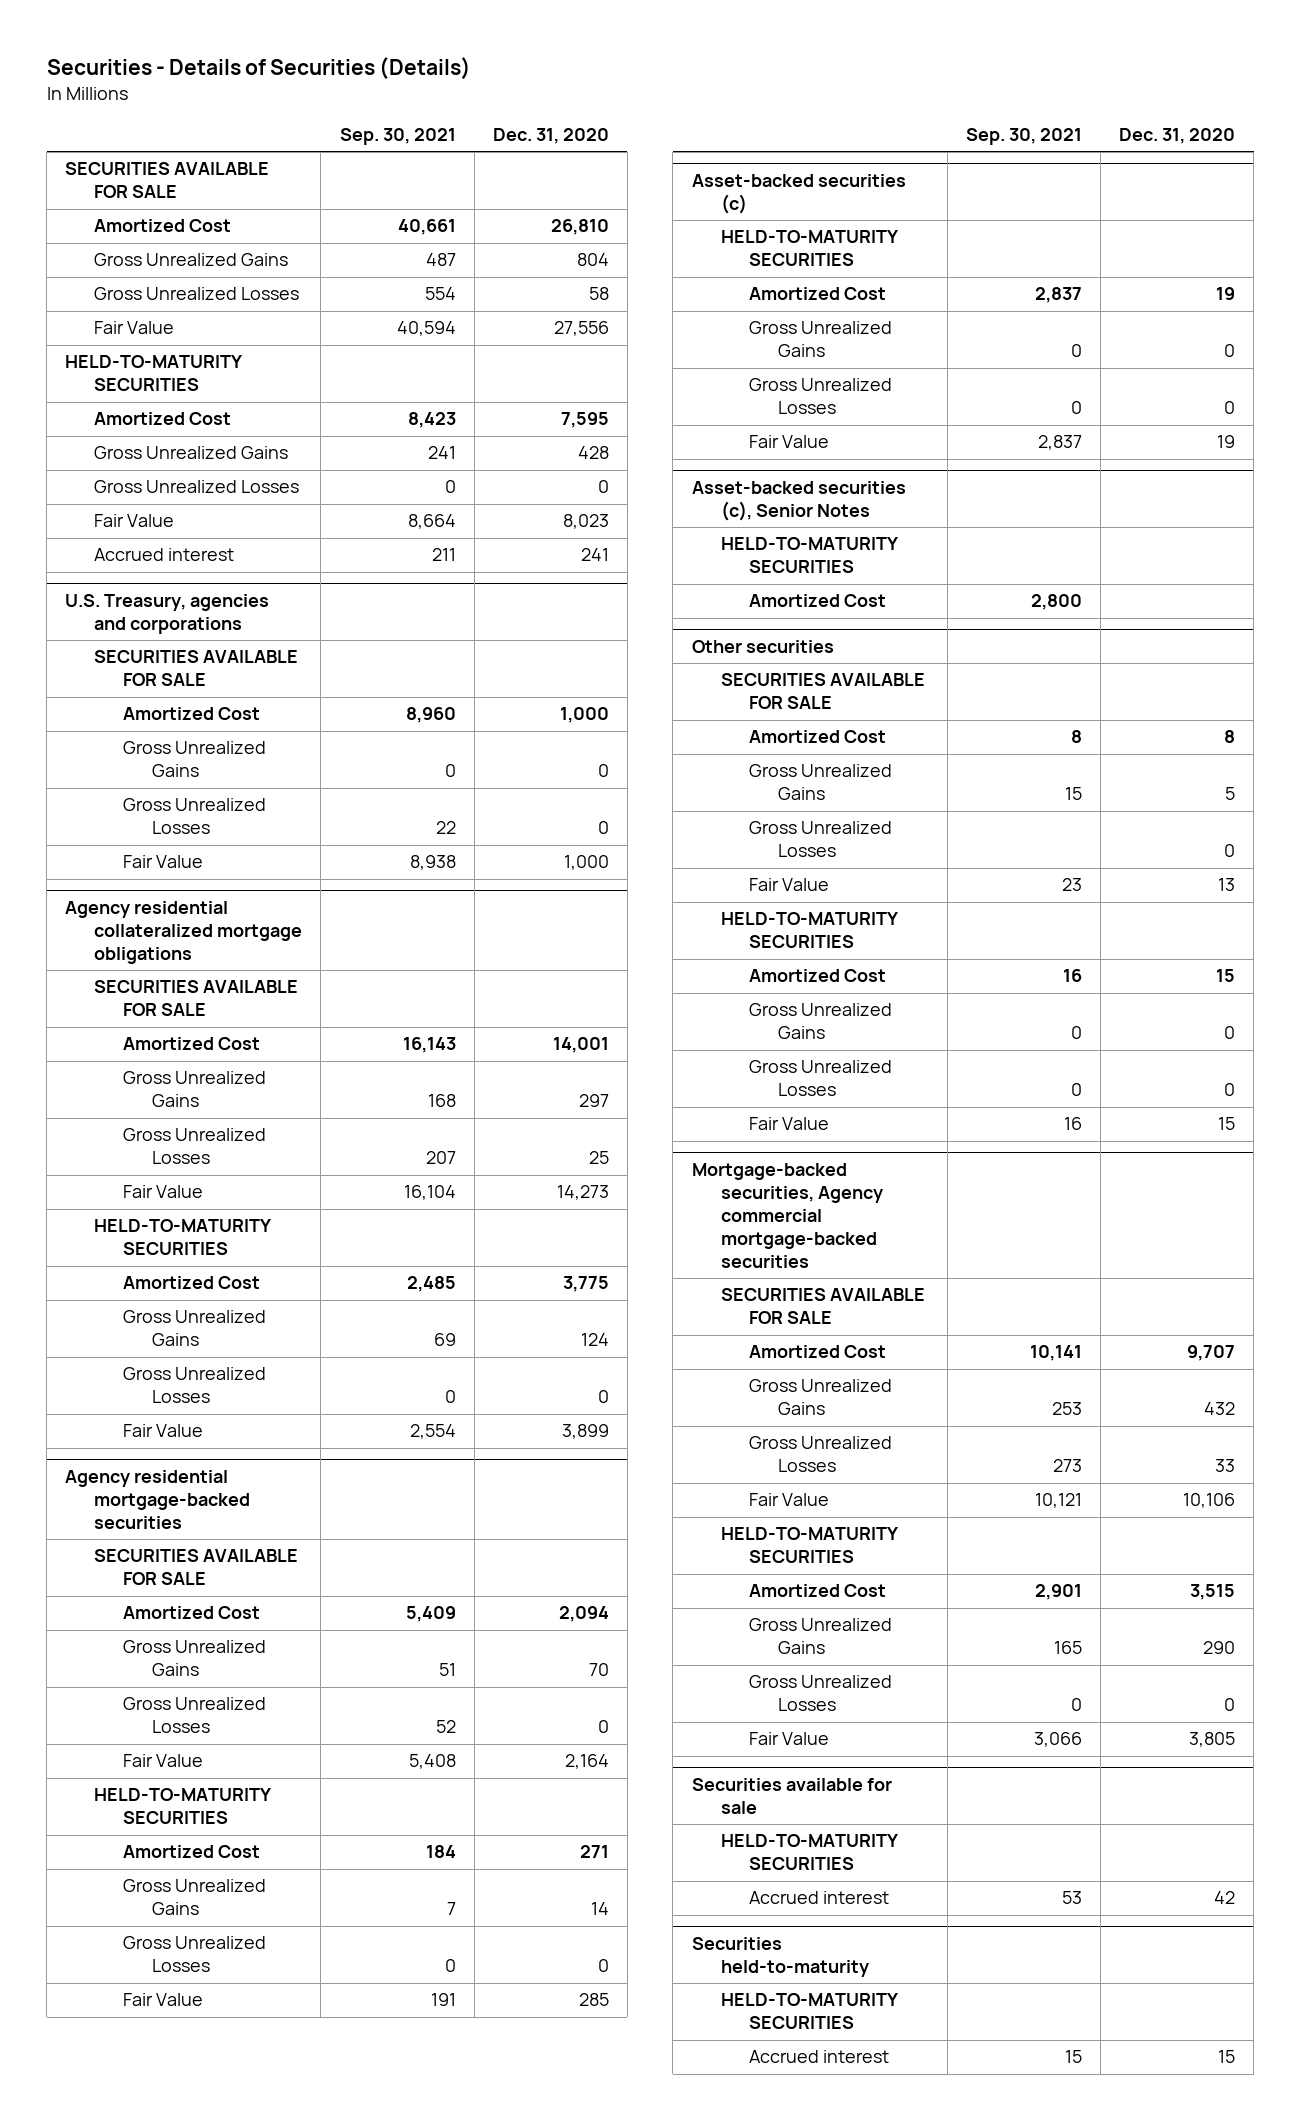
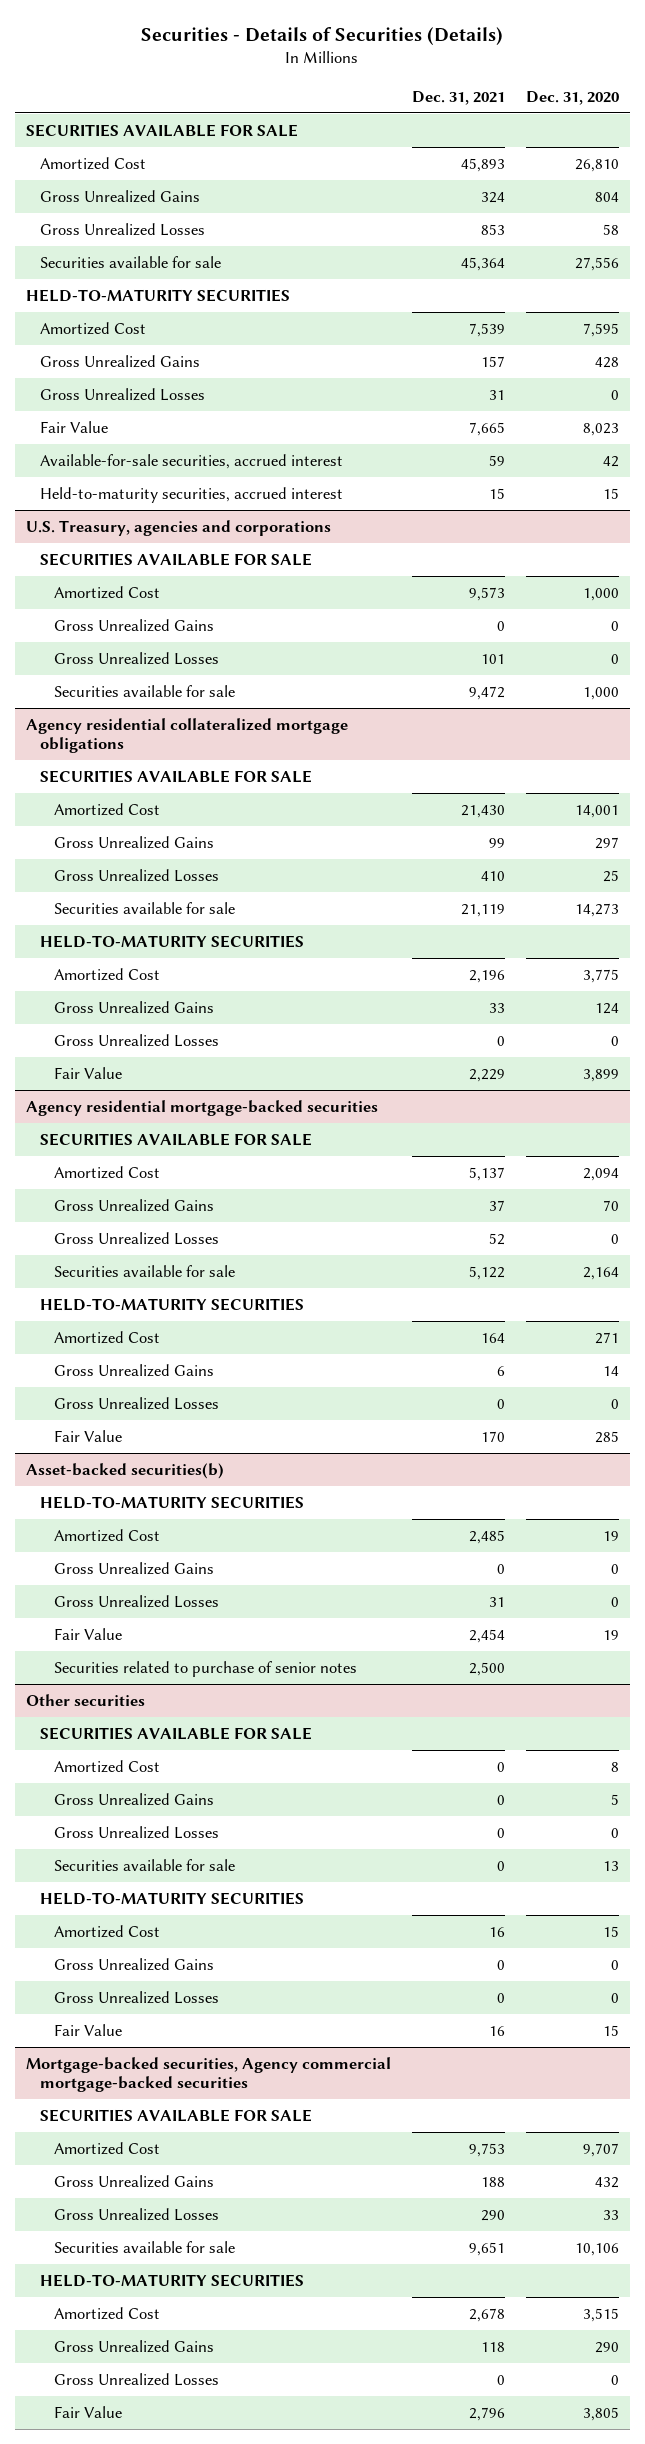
- | Sep. 30, 2021 | Dec. 31, 2020
+ | Dec. 31, 2021 | Dec. 31, 2020
- Fair Value | 40,594 | 27,556
+ Securities available for sale | 45,364 | 27,556
- Accrued interest | 211 | 241
+ Available-for-sale securities, accrued interest | 59 | 42
+ Held-to-maturity securities, accrued interest | 15 | 15
@ U.S. Treasury, agencies and corporations
- Fair Value | 8,938 | 1,000
+ Securities available for sale | 9,472 | 1,000
@ Agency residential collateralized mortgage obligations
- Fair Value | 16,104 | 14,273
+ Securities available for sale | 21,119 | 14,273
@ Agency residential mortgage-backed securities
- Fair Value | 5,408 | 2,164
+ Securities available for sale | 5,122 | 2,164
- Asset-backed securities (c)
+ Asset-backed securities(b)
- Asset-backed securities (c), Senior Notes
- HELD-TO-MATURITY SECURITIES
- Amortized Cost | 2,800 |
+ Securities related to purchase of senior notes | 2,500 |
@ Other securities
- Fair Value | 23 | 13
+ Securities available for sale | 0 | 13
@ Mortgage-backed securities, Agency commercial mortgage-backed securities
- Fair Value | 10,121 | 10,106
+ Securities available for sale | 9,651 | 10,106
- Securities available for sale
- HELD-TO-MATURITY SECURITIES
- Accrued interest | 53 | 42
- Securities held-to-maturity
- HELD-TO-MATURITY SECURITIES
- Accrued interest | 15 | 15

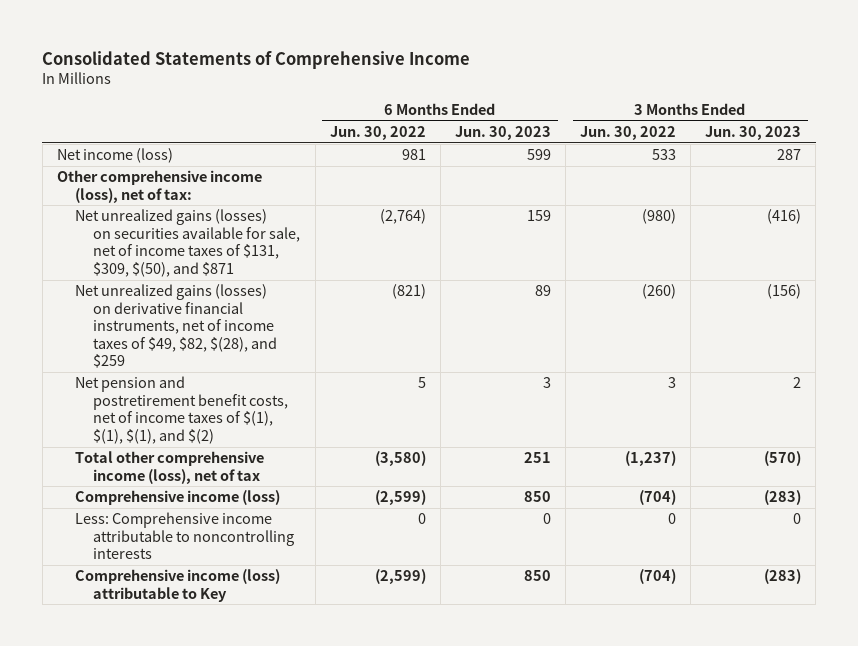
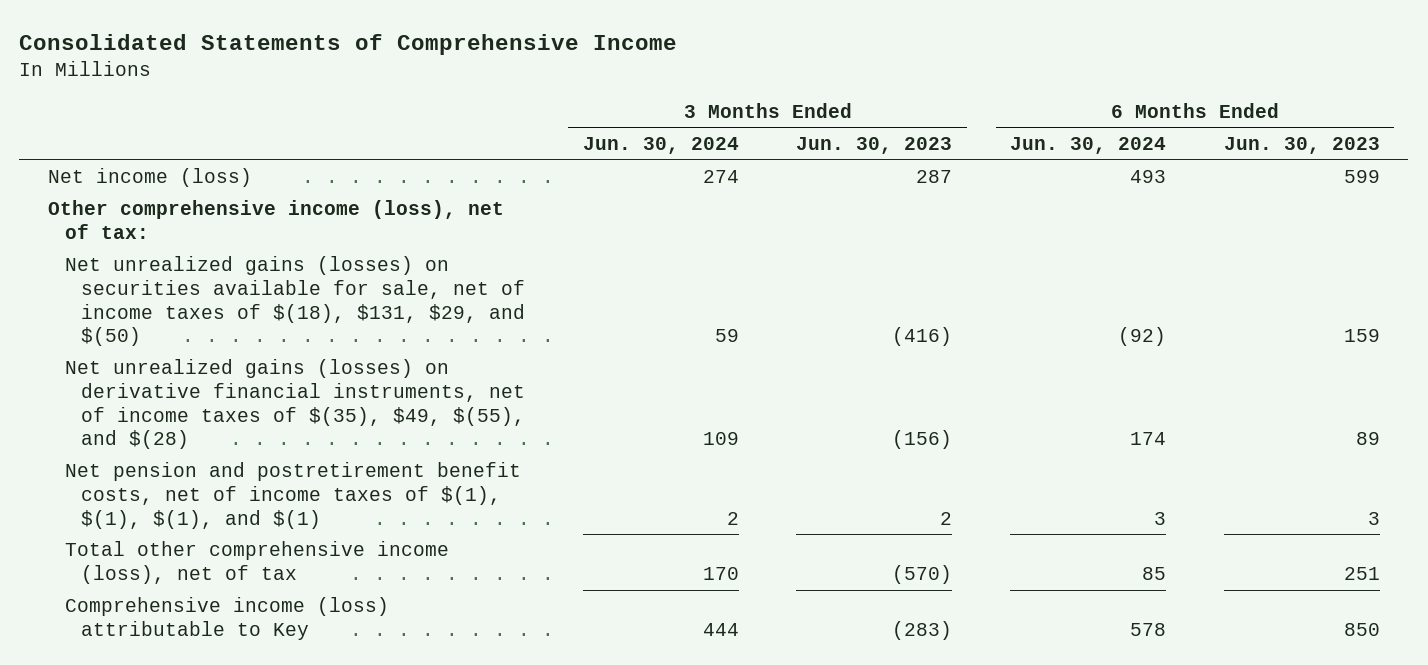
- | 6 Months Ended Jun. 30, 2022 | 6 Months Ended Jun. 30, 2023 | 3 Months Ended Jun. 30, 2022 | 3 Months Ended Jun. 30, 2023
+ | 3 Months Ended Jun. 30, 2024 | 3 Months Ended Jun. 30, 2023 | 6 Months Ended Jun. 30, 2024 | 6 Months Ended Jun. 30, 2023
- Net unrealized gains (losses) on securities available for sale, net of income taxes of $131, $309, $(50), and $871 | (2,764) | 159 | (980) | (416)
- Net unrealized gains (losses) on derivative financial instruments, net of income taxes of $49, $82, $(28), and $259 | (821) | 89 | (260) | (156)
- Net pension and postretirement benefit costs, net of income taxes of $(1), $(1), $(1), and $(2) | 5 | 3 | 3 | 2
+ Net unrealized gains (losses) on securities available for sale, net of income taxes of $(18), $131, $29, and $(50) | 59 | (416) | (92) | 159
+ Net unrealized gains (losses) on derivative financial instruments, net of income taxes of $(35), $49, $(55), and $(28) | 109 | (156) | 174 | 89
+ Net pension and postretirement benefit costs, net of income taxes of $(1), $(1), $(1), and $(1) | 2 | 2 | 3 | 3
- Comprehensive income (loss) | (2,599) | 850 | (704) | (283)
- Less: Comprehensive income attributable to noncontrolling interests | 0 | 0 | 0 | 0

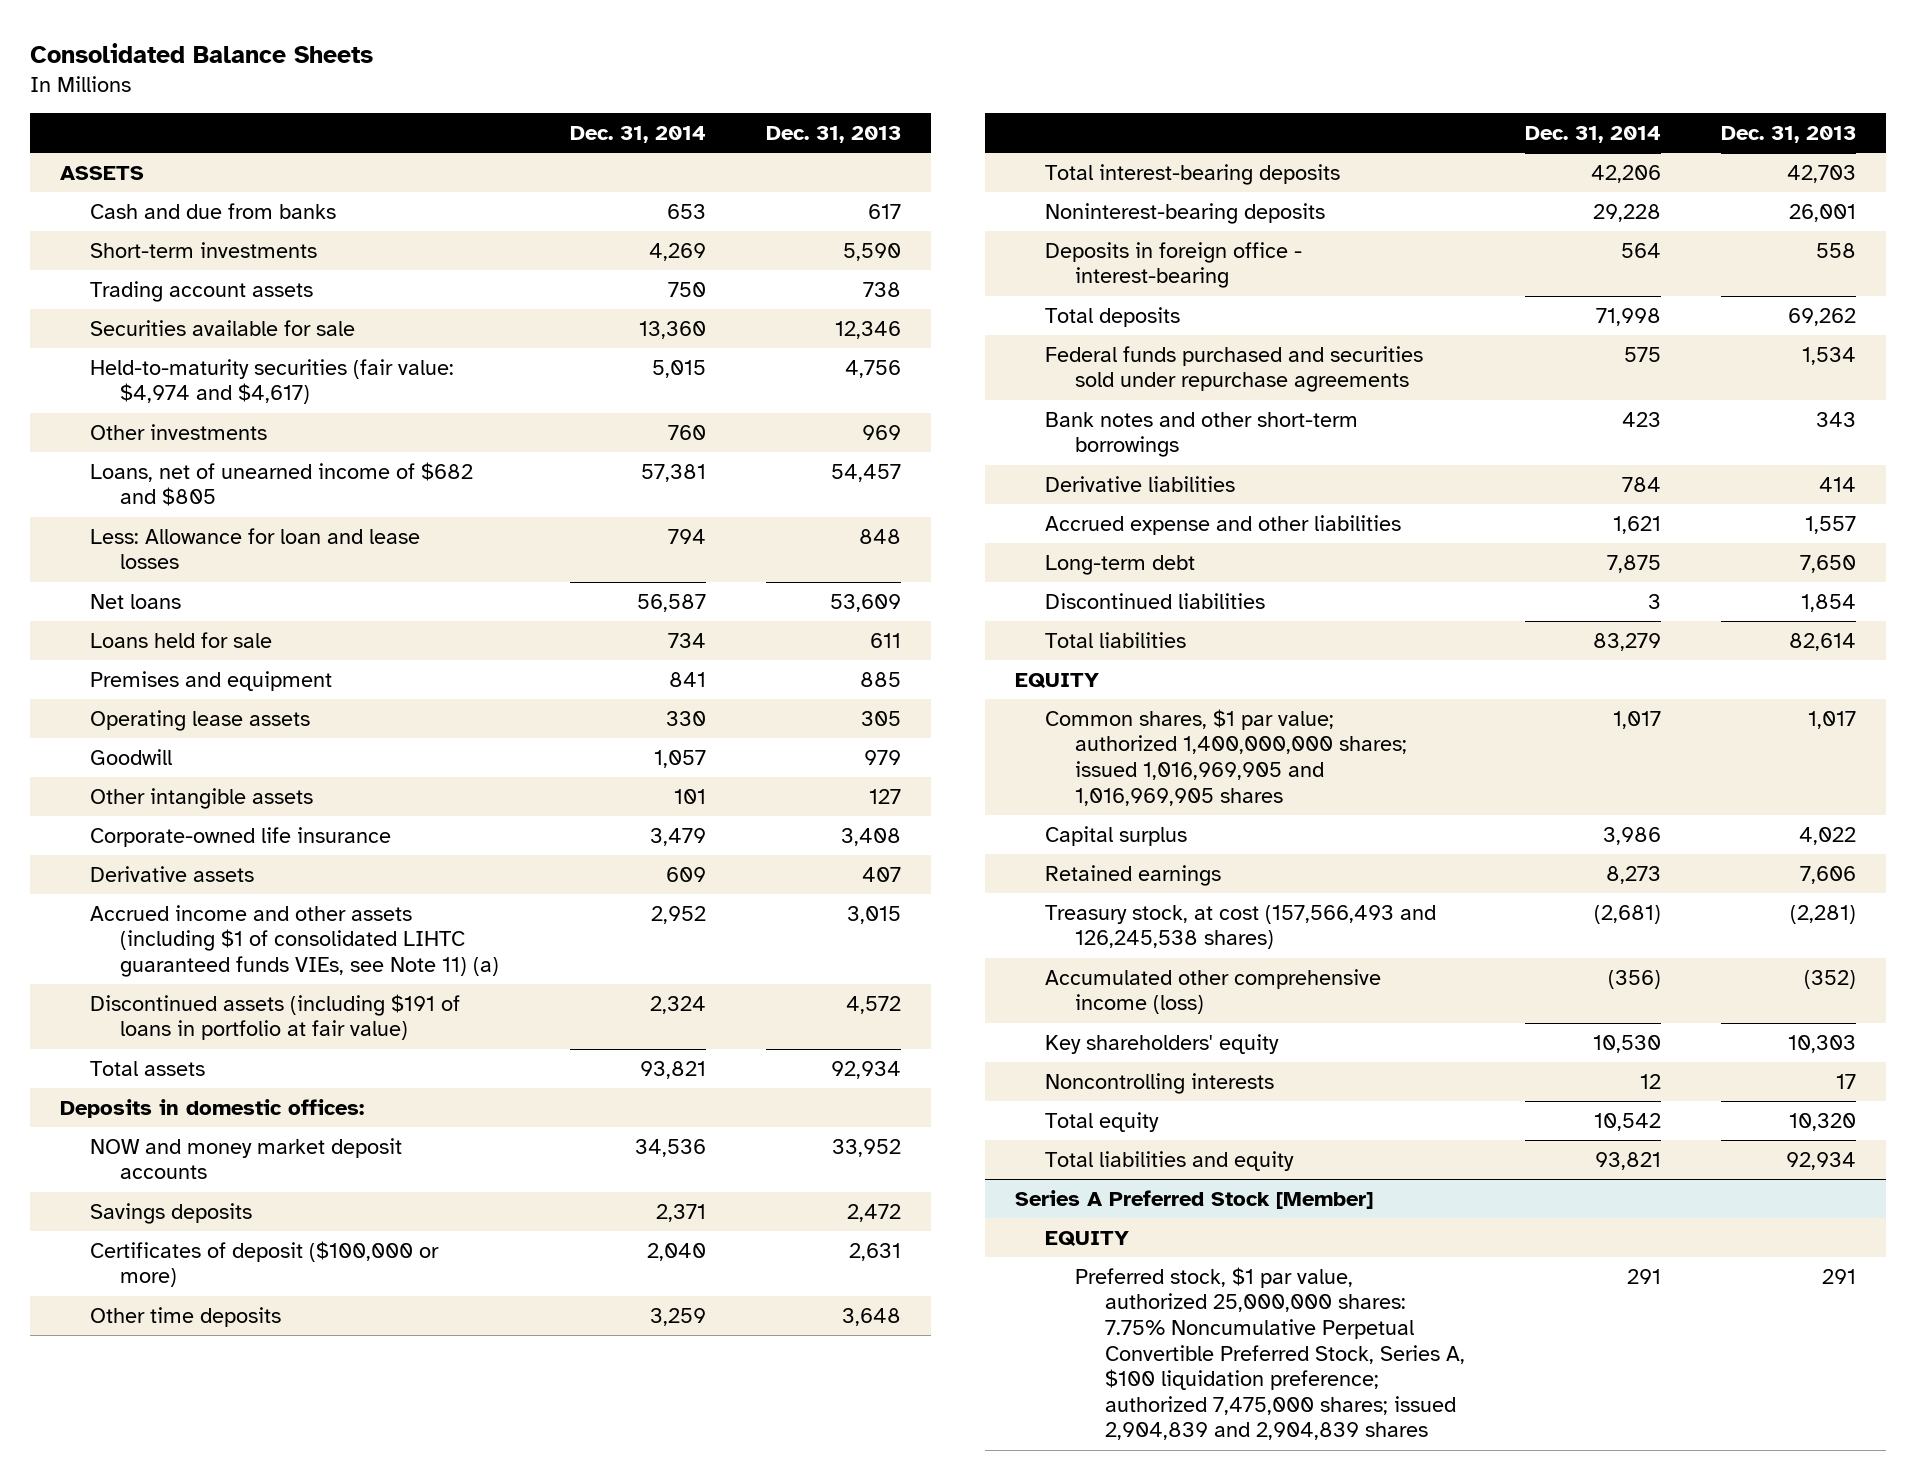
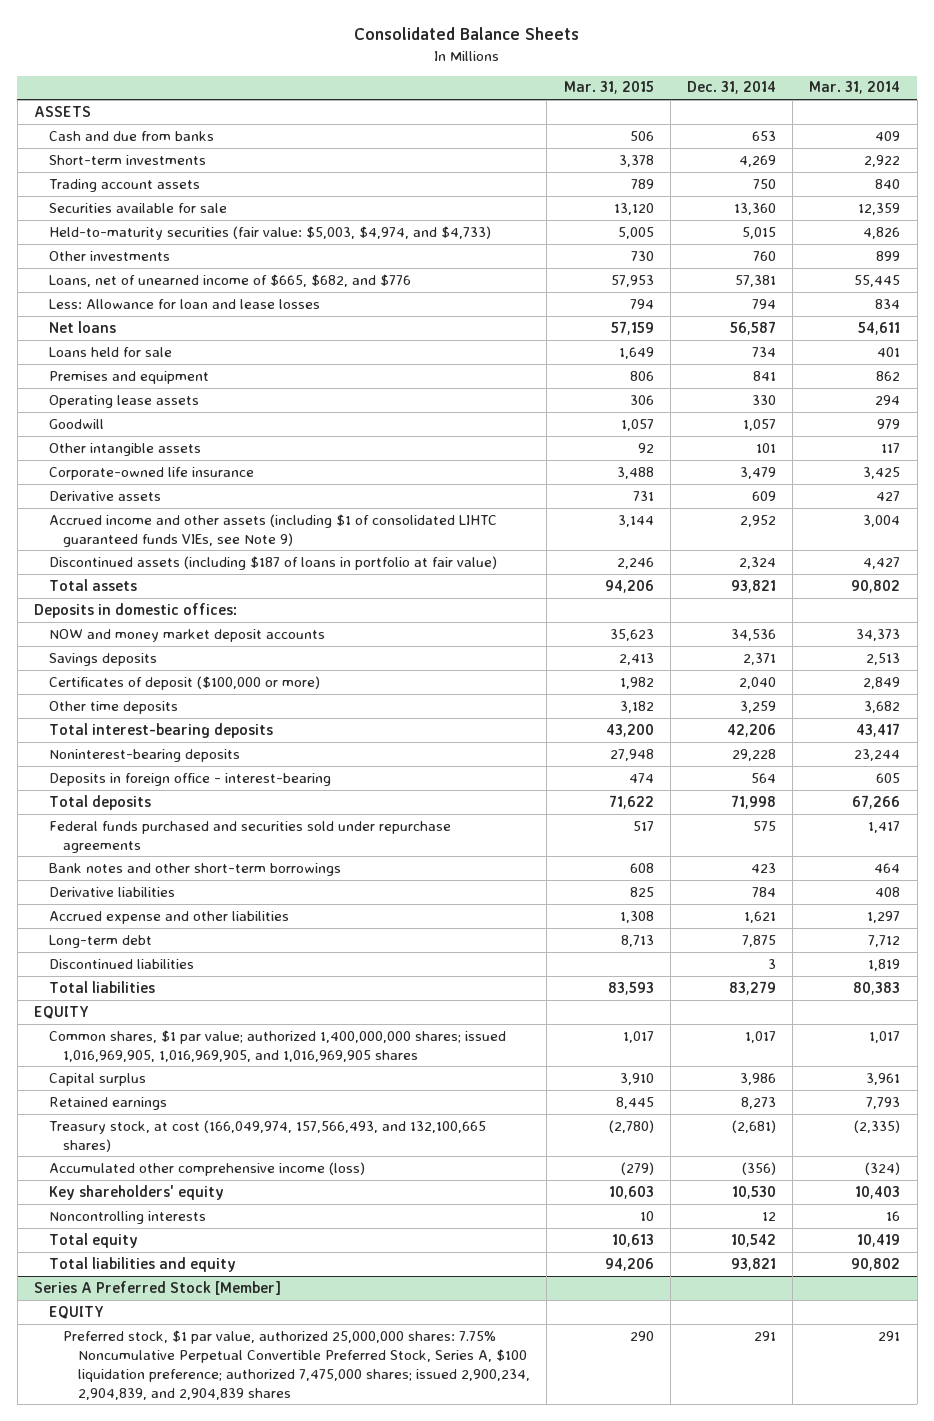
- | Dec. 31, 2014 | Dec. 31, 2013
+ | Mar. 31, 2015 | Dec. 31, 2014 | Mar. 31, 2014
- Held-to-maturity securities (fair value: $4,974 and $4,617) | 5,015 | 4,756
+ Held-to-maturity securities (fair value: $5,003, $4,974, and $4,733) | 5,005 | 5,015 | 4,826
- Loans, net of unearned income of $682 and $805 | 57,381 | 54,457
+ Loans, net of unearned income of $665, $682, and $776 | 57,953 | 57,381 | 55,445
- Accrued income and other assets (including $1 of consolidated LIHTC guaranteed funds VIEs, see Note 11) (a) | 2,952 | 3,015
- Discontinued assets (including $191 of loans in portfolio at fair value) | 2,324 | 4,572
+ Accrued income and other assets (including $1 of consolidated LIHTC guaranteed funds VIEs, see Note 9) | 3,144 | 2,952 | 3,004
+ Discontinued assets (including $187 of loans in portfolio at fair value) | 2,246 | 2,324 | 4,427
- Common shares, $1 par value; authorized 1,400,000,000 shares; issued 1,016,969,905 and 1,016,969,905 shares | 1,017 | 1,017
+ Common shares, $1 par value; authorized 1,400,000,000 shares; issued 1,016,969,905, 1,016,969,905, and 1,016,969,905 shares | 1,017 | 1,017 | 1,017
- Treasury stock, at cost (157,566,493 and 126,245,538 shares) | (2,681) | (2,281)
+ Treasury stock, at cost (166,049,974, 157,566,493, and 132,100,665 shares) | (2,780) | (2,681) | (2,335)
@ Series A Preferred Stock [Member]
- Preferred stock, $1 par value, authorized 25,000,000 shares: 7.75% Noncumulative Perpetual Convertible Preferred Stock, Series A, $100 liquidation preference; authorized 7,475,000 shares; issued 2,904,839 and 2,904,839 shares | 291 | 291
+ Preferred stock, $1 par value, authorized 25,000,000 shares: 7.75% Noncumulative Perpetual Convertible Preferred Stock, Series A, $100 liquidation preference; authorized 7,475,000 shares; issued 2,900,234, 2,904,839, and 2,904,839 shares | 290 | 291 | 291

